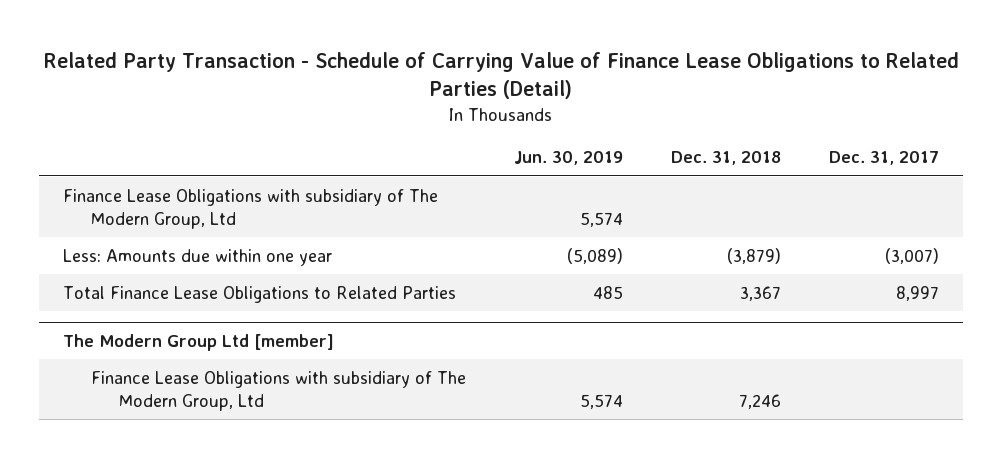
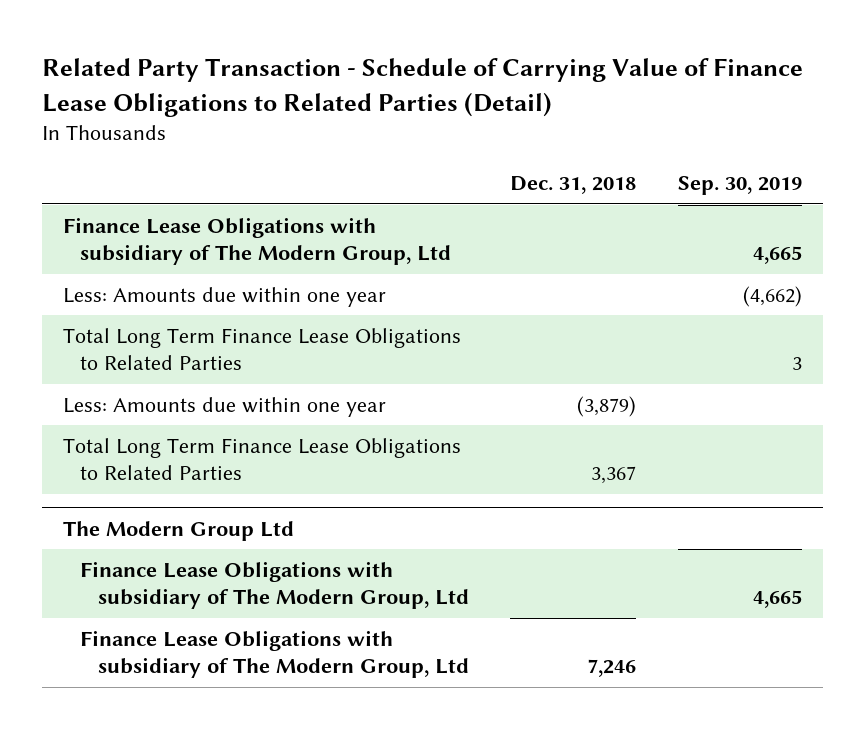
- | Jun. 30, 2019 | Dec. 31, 2018 | Dec. 31, 2017
+ | Dec. 31, 2018 | Sep. 30, 2019
+ Less: Amounts due within one year | | (4,662)
+ Total Long Term Finance Lease Obligations to Related Parties | | 3
- Total Finance Lease Obligations to Related Parties | 485 | 3,367 | 8,997
- The Modern Group Ltd [member]
+ Total Long Term Finance Lease Obligations to Related Parties | 3,367 |
+ The Modern Group Ltd
+ Finance Lease Obligations with subsidiary of The Modern Group, Ltd | | 4,665

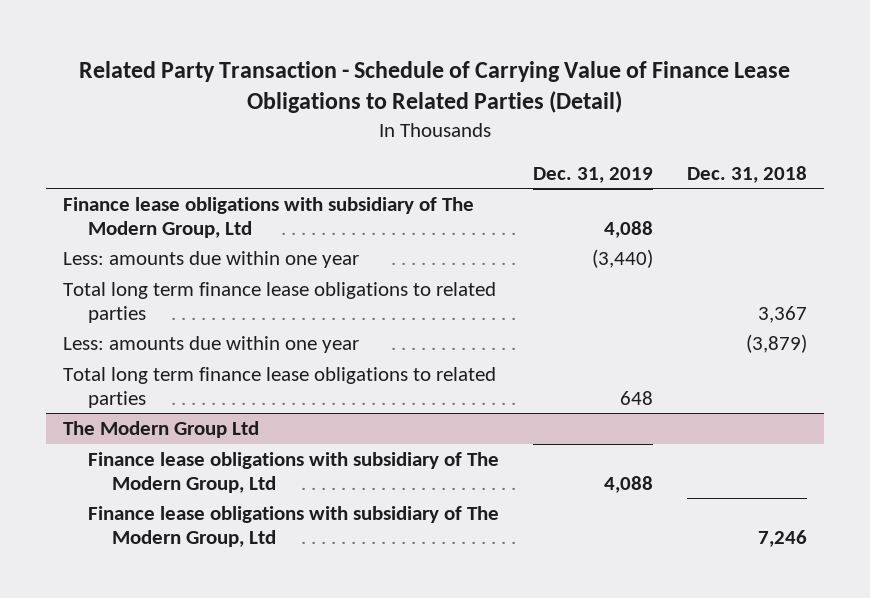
- | Dec. 31, 2018 | Sep. 30, 2019
+ | Dec. 31, 2019 | Dec. 31, 2018
- Finance Lease Obligations with subsidiary of The Modern Group, Ltd | | 4,665
- Less: Amounts due within one year | | (4,662)
- Total Long Term Finance Lease Obligations to Related Parties | | 3
- Less: Amounts due within one year | (3,879) |
- Total Long Term Finance Lease Obligations to Related Parties | 3,367 |
+ Finance lease obligations with subsidiary of The Modern Group, Ltd | 4,088 |
+ Less: amounts due within one year | (3,440) |
+ Total long term finance lease obligations to related parties | | 3,367
+ Less: amounts due within one year | | (3,879)
+ Total long term finance lease obligations to related parties | 648 |
@ The Modern Group Ltd
- Finance Lease Obligations with subsidiary of The Modern Group, Ltd | | 4,665
- Finance Lease Obligations with subsidiary of The Modern Group, Ltd | 7,246 |
+ Finance lease obligations with subsidiary of The Modern Group, Ltd | 4,088 |
+ Finance lease obligations with subsidiary of The Modern Group, Ltd | | 7,246

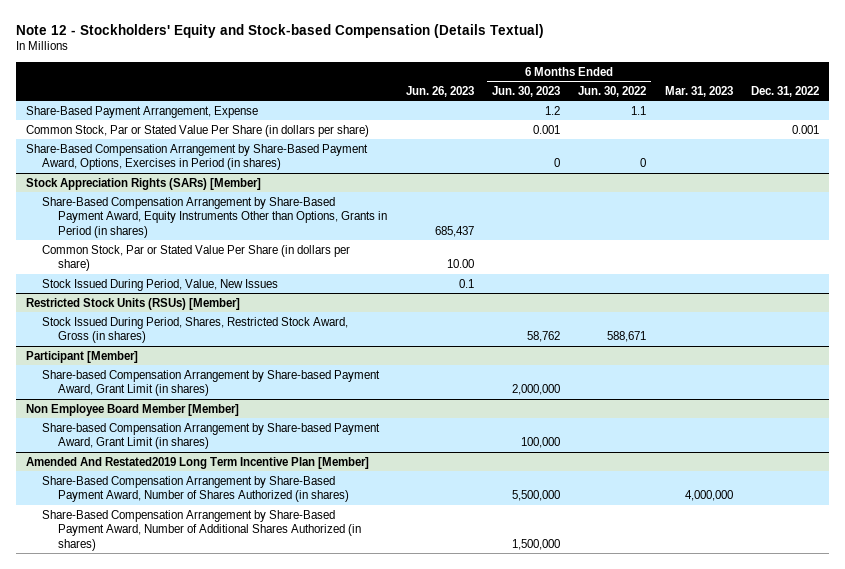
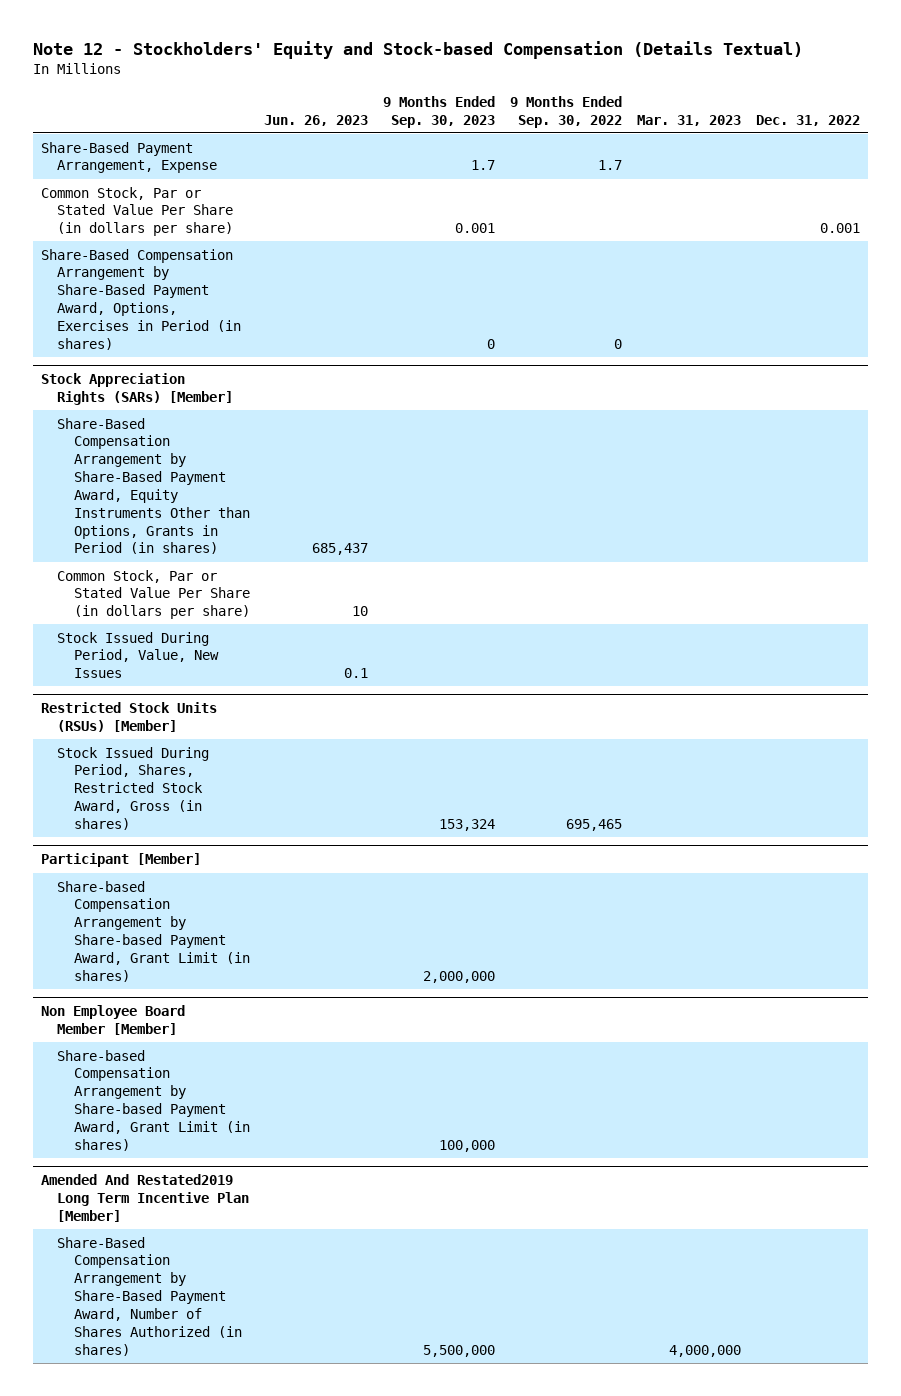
- | Jun. 26, 2023 | 6 Months Ended Jun. 30, 2023 | 6 Months Ended Jun. 30, 2022 | Mar. 31, 2023 | Dec. 31, 2022
+ | Jun. 26, 2023 | 9 Months Ended Sep. 30, 2023 | 9 Months Ended Sep. 30, 2022 | Mar. 31, 2023 | Dec. 31, 2022
@ Stock Appreciation Rights (SARs) [Member]
- Common Stock, Par or Stated Value Per Share (in dollars per share) | 10.00 | | | |
+ Common Stock, Par or Stated Value Per Share (in dollars per share) | 10 | | | |
@ Amended And Restated2019 Long Term Incentive Plan [Member]
- Share-Based Compensation Arrangement by Share-Based Payment Award, Number of Additional Shares Authorized (in shares) | | 1,500,000 | | |

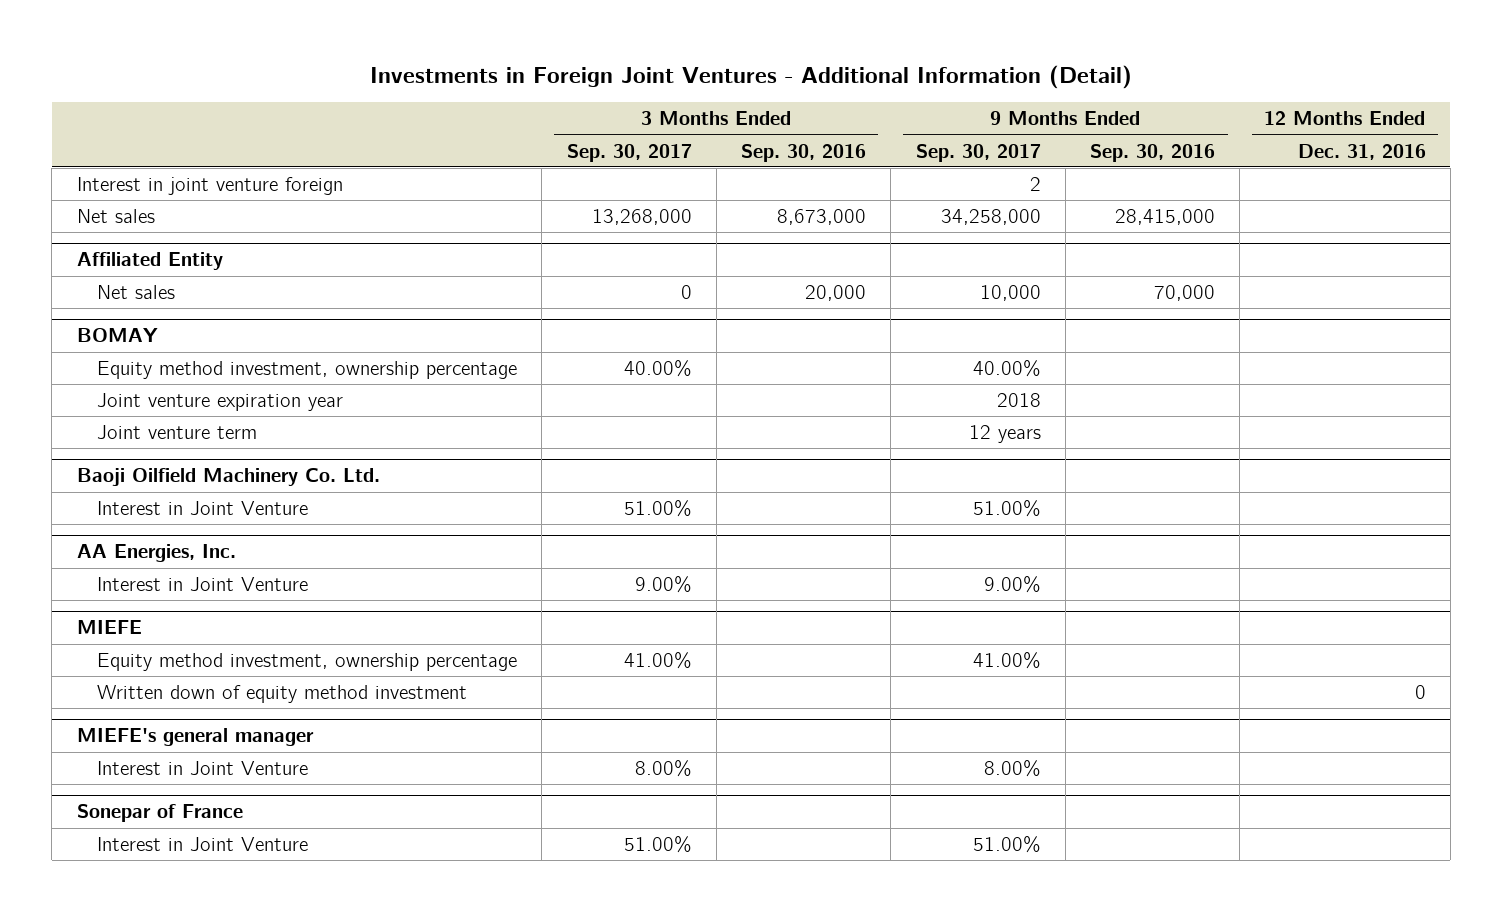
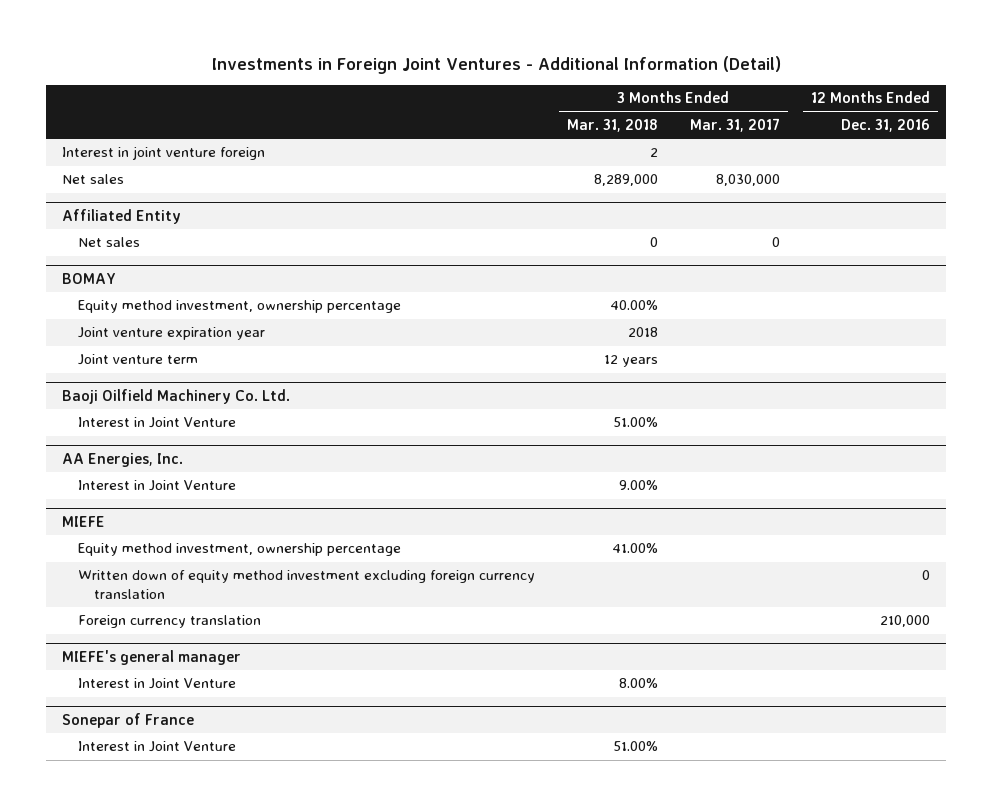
- | 3 Months Ended Sep. 30, 2017 | 3 Months Ended Sep. 30, 2016 | 9 Months Ended Sep. 30, 2017 | 9 Months Ended Sep. 30, 2016 | 12 Months Ended Dec. 31, 2016
+ | 3 Months Ended Mar. 31, 2018 | 3 Months Ended Mar. 31, 2017 | 12 Months Ended Dec. 31, 2016
@ MIEFE
- Written down of equity method investment | | | | | 0
+ Written down of equity method investment excluding foreign currency translation | | | 0
+ Foreign currency translation | | | 210,000

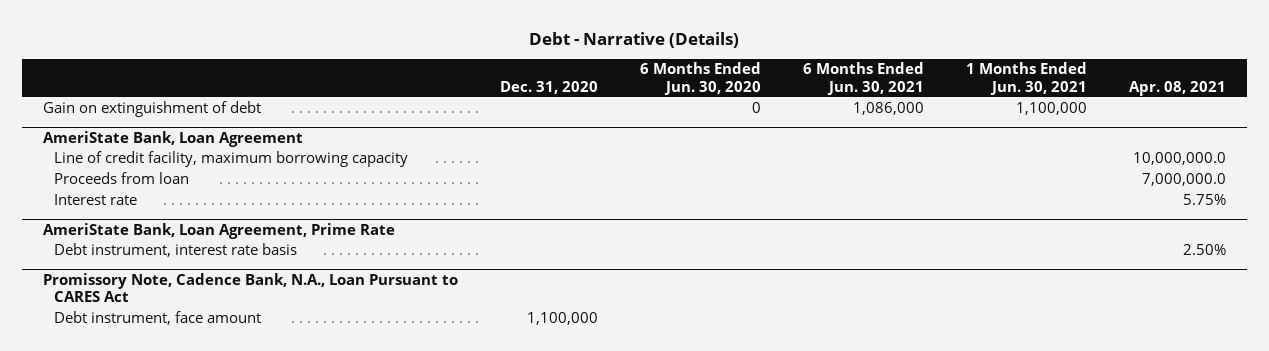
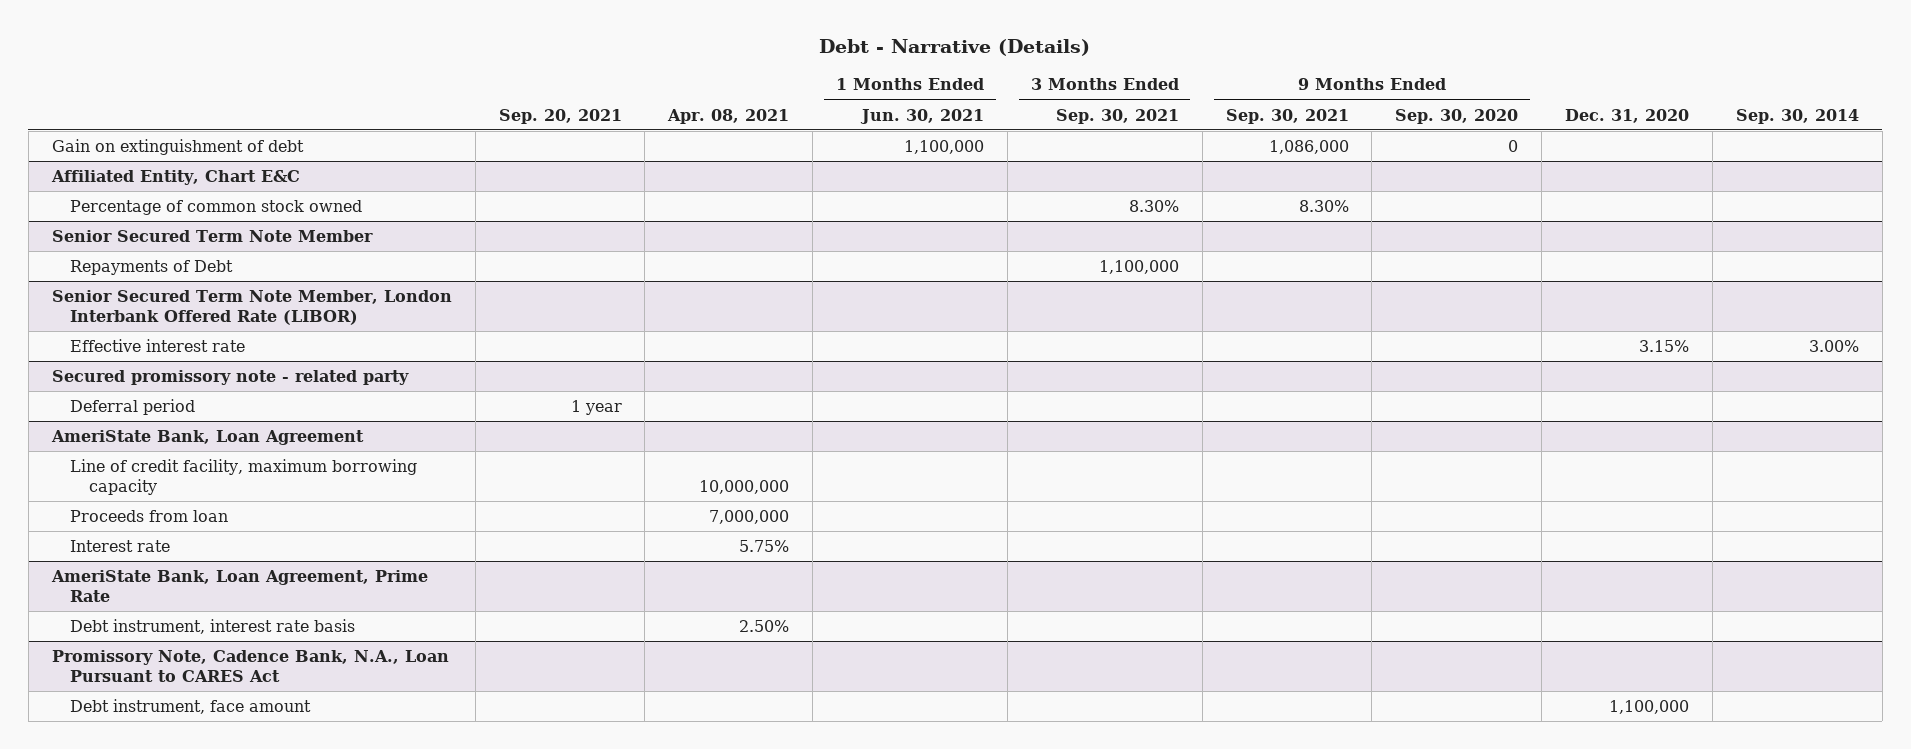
- | Dec. 31, 2020 | 6 Months Ended Jun. 30, 2020 | 6 Months Ended Jun. 30, 2021 | 1 Months Ended Jun. 30, 2021 | Apr. 08, 2021
+ | Sep. 20, 2021 | Apr. 08, 2021 | 1 Months Ended Jun. 30, 2021 | 3 Months Ended Sep. 30, 2021 | 9 Months Ended Sep. 30, 2021 | 9 Months Ended Sep. 30, 2020 | Dec. 31, 2020 | Sep. 30, 2014
+ Affiliated Entity, Chart E&C
+ Percentage of common stock owned | | | | 8.30% | 8.30% | | |
+ Senior Secured Term Note Member
+ Repayments of Debt | | | | 1,100,000 | | | |
+ Senior Secured Term Note Member, London Interbank Offered Rate (LIBOR)
+ Effective interest rate | | | | | | | 3.15% | 3.00%
+ Secured promissory note - related party
+ Deferral period | 1 year | | | | | | |
@ AmeriState Bank, Loan Agreement
- Line of credit facility, maximum borrowing capacity | | | | | 10,000,000.0
- Proceeds from loan | | | | | 7,000,000.0
+ Line of credit facility, maximum borrowing capacity | | 10,000,000 | | | | | |
+ Proceeds from loan | | 7,000,000 | | | | | |

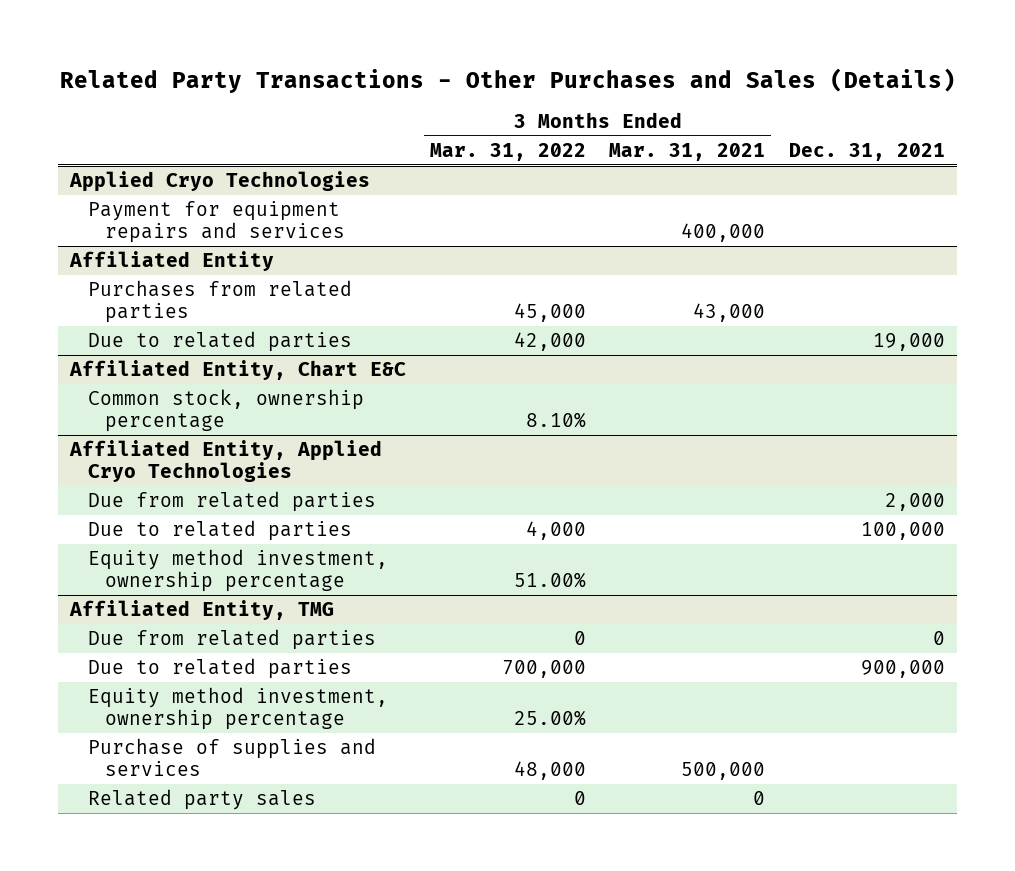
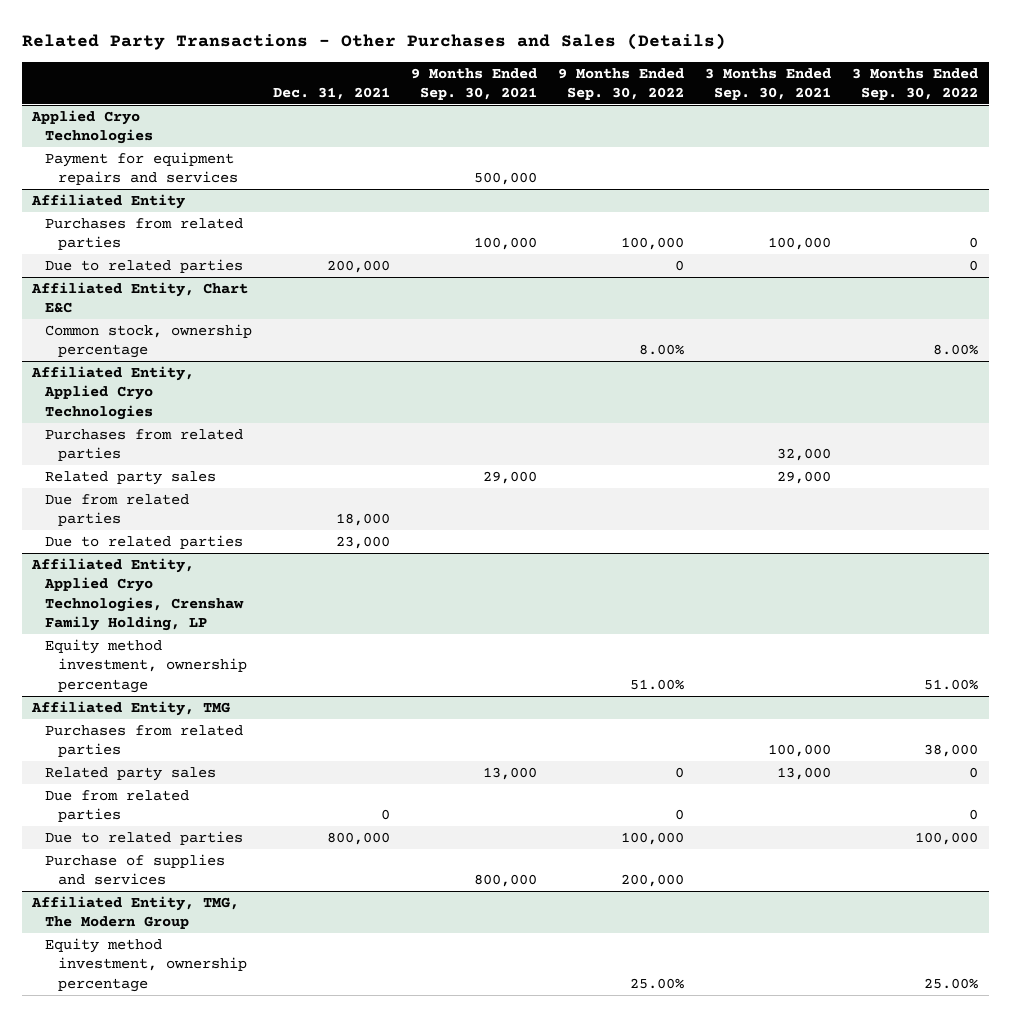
- | 3 Months Ended Mar. 31, 2022 | 3 Months Ended Mar. 31, 2021 | Dec. 31, 2021
+ | Dec. 31, 2021 | 9 Months Ended Sep. 30, 2021 | 9 Months Ended Sep. 30, 2022 | 3 Months Ended Sep. 30, 2021 | 3 Months Ended Sep. 30, 2022
@ Affiliated Entity
- Due to related parties | 42,000 | | 19,000
+ Due to related parties | 200,000 | | 0 | | 0
@ Affiliated Entity, Applied Cryo Technologies
- Due from related parties | | | 2,000
- Due to related parties | 4,000 | | 100,000
- Equity method investment, ownership percentage | 51.00% | |
+ Purchases from related parties | | | | 32,000 |
+ Related party sales | | 29,000 | | 29,000 |
+ Due from related parties | 18,000 | | | |
+ Due to related parties | 23,000 | | | |
+ Affiliated Entity, Applied Cryo Technologies, Crenshaw Family Holding, LP
+ Equity method investment, ownership percentage | | | 51.00% | | 51.00%
@ Affiliated Entity, TMG
+ Purchases from related parties | | | | 100,000 | 38,000
moved up: Related party sales | | 13,000 | 0 | 13,000 | 0
- Due to related parties | 700,000 | | 900,000
- Equity method investment, ownership percentage | 25.00% | |
+ Due to related parties | 800,000 | | 100,000 | | 100,000
+ Affiliated Entity, TMG, The Modern Group
+ Equity method investment, ownership percentage | | | 25.00% | | 25.00%

